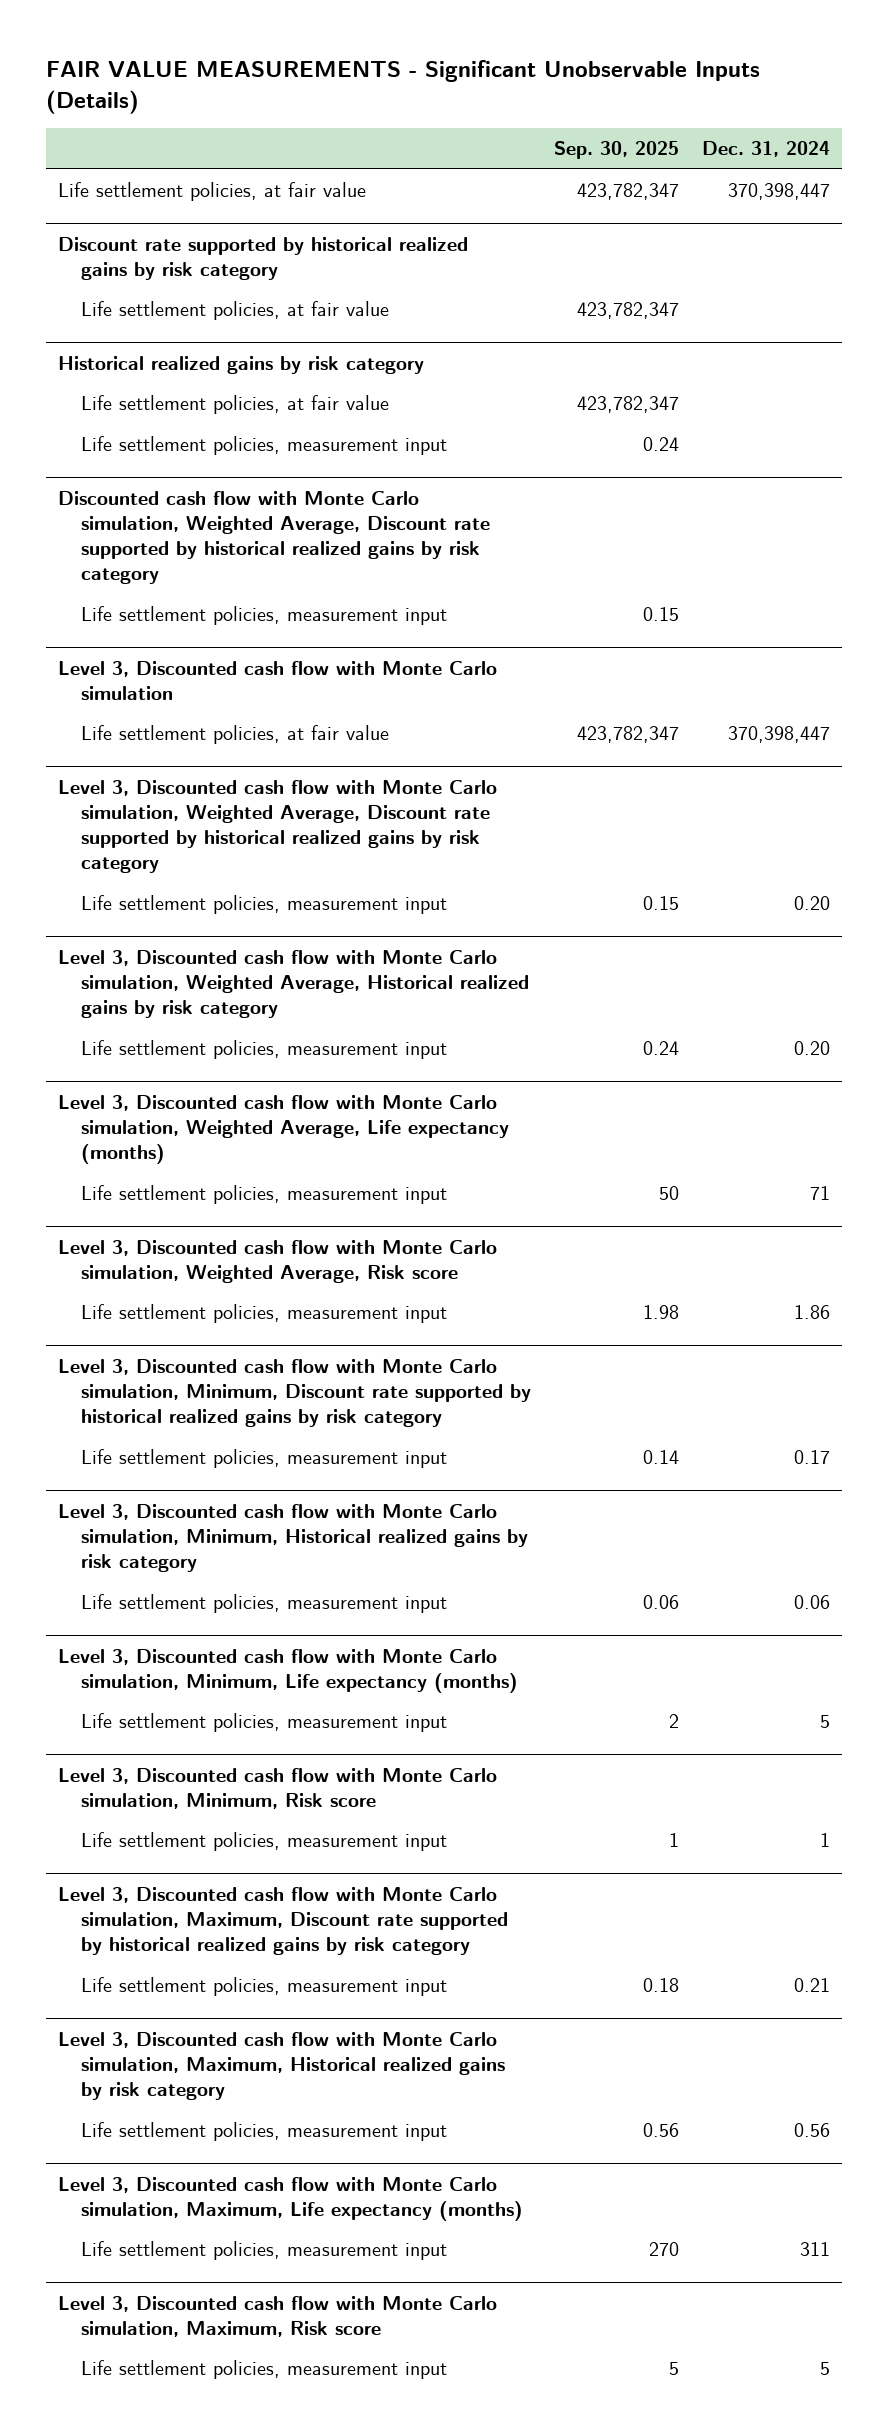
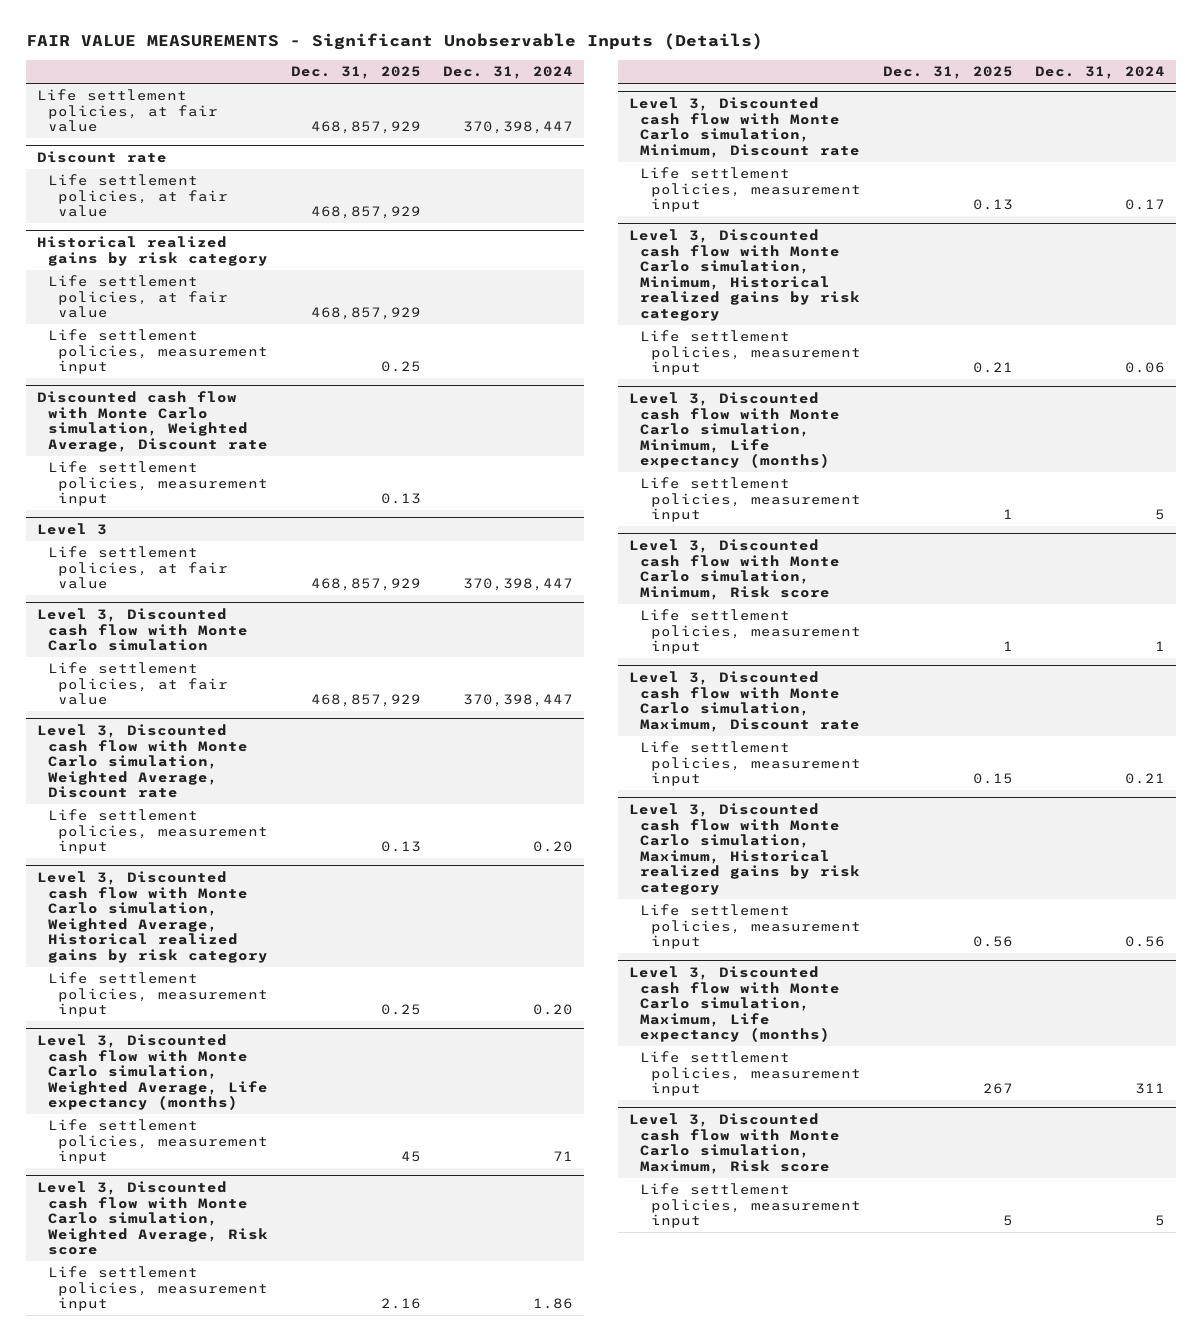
- | Sep. 30, 2025 | Dec. 31, 2024
+ | Dec. 31, 2025 | Dec. 31, 2024
- Discount rate supported by historical realized gains by risk category
+ Discount rate
- Discounted cash flow with Monte Carlo simulation, Weighted Average, Discount rate supported by historical realized gains by risk category
+ Discounted cash flow with Monte Carlo simulation, Weighted Average, Discount rate
+ Level 3
+ Life settlement policies, at fair value | 468,857,929 | 370,398,447
- Level 3, Discounted cash flow with Monte Carlo simulation, Weighted Average, Discount rate supported by historical realized gains by risk category
+ Level 3, Discounted cash flow with Monte Carlo simulation, Weighted Average, Discount rate
- Level 3, Discounted cash flow with Monte Carlo simulation, Minimum, Discount rate supported by historical realized gains by risk category
+ Level 3, Discounted cash flow with Monte Carlo simulation, Minimum, Discount rate
- Level 3, Discounted cash flow with Monte Carlo simulation, Maximum, Discount rate supported by historical realized gains by risk category
+ Level 3, Discounted cash flow with Monte Carlo simulation, Maximum, Discount rate

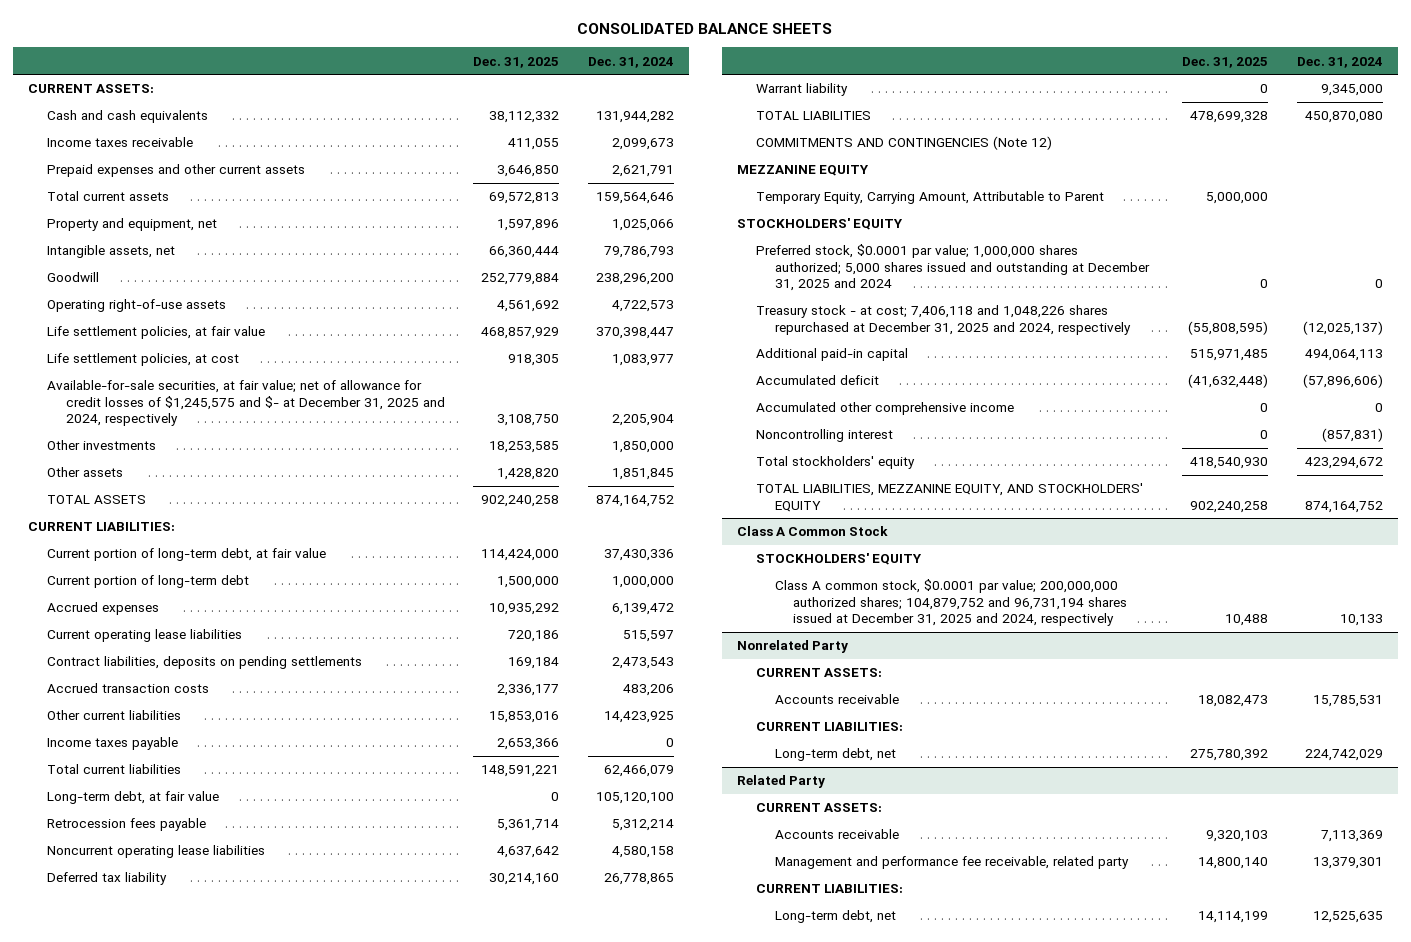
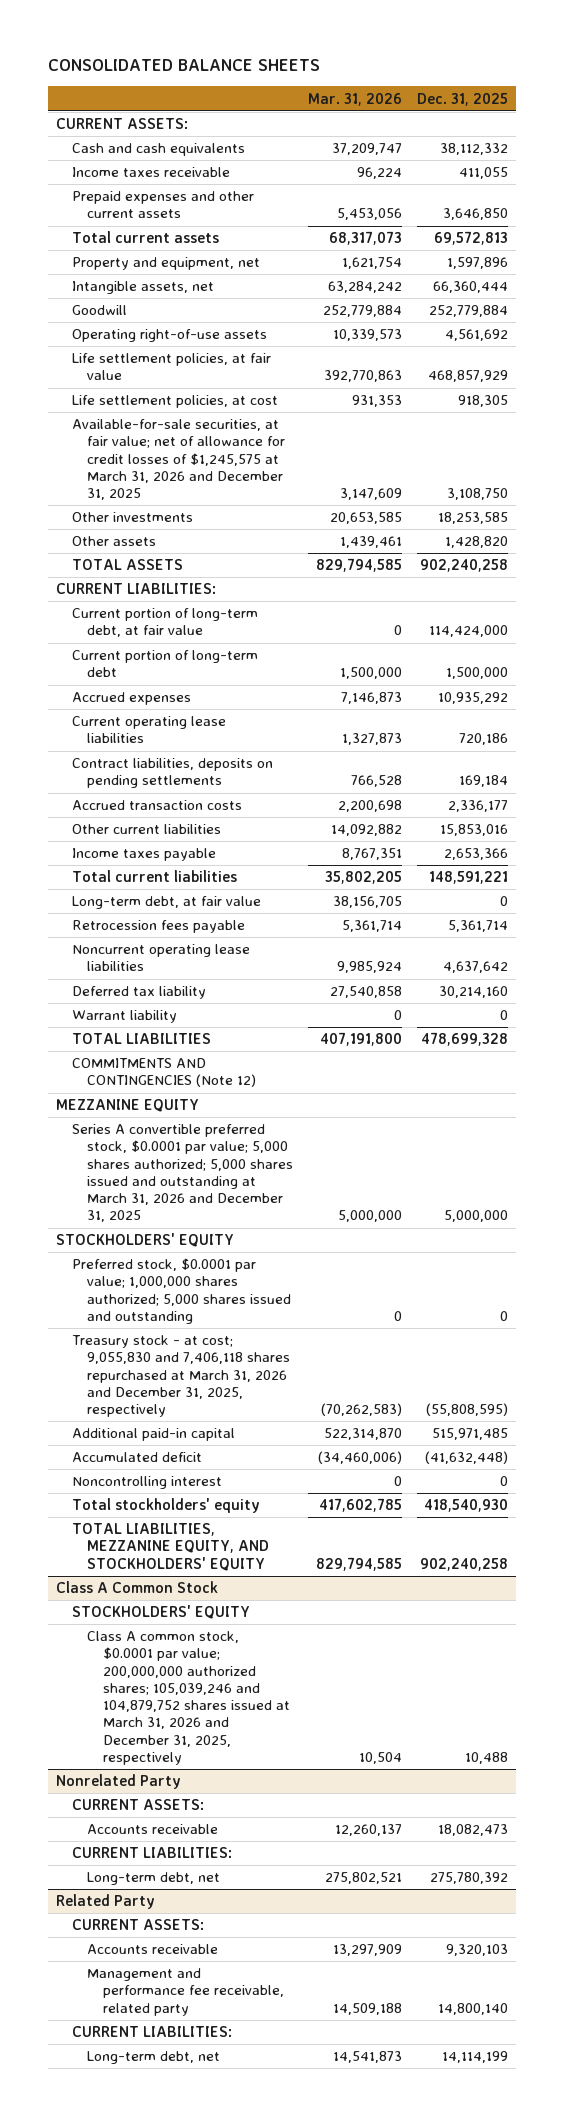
- | Dec. 31, 2025 | Dec. 31, 2024
+ | Mar. 31, 2026 | Dec. 31, 2025
- Available-for-sale securities, at fair value; net of allowance for credit losses of $1,245,575 and $- at December 31, 2025 and 2024, respectively | 3,108,750 | 2,205,904
+ Available-for-sale securities, at fair value; net of allowance for credit losses of $1,245,575 at March 31, 2026 and December 31, 2025 | 3,147,609 | 3,108,750
- Temporary Equity, Carrying Amount, Attributable to Parent | 5,000,000 |
+ Series A convertible preferred stock, $0.0001 par value; 5,000 shares authorized; 5,000 shares issued and outstanding at March 31, 2026 and December 31, 2025 | 5,000,000 | 5,000,000
- Preferred stock, $0.0001 par value; 1,000,000 shares authorized; 5,000 shares issued and outstanding at December 31, 2025 and 2024 | 0 | 0
- Treasury stock - at cost; 7,406,118 and 1,048,226 shares repurchased at December 31, 2025 and 2024, respectively | (55,808,595) | (12,025,137)
+ Preferred stock, $0.0001 par value; 1,000,000 shares authorized; 5,000 shares issued and outstanding | 0 | 0
+ Treasury stock - at cost; 9,055,830 and 7,406,118 shares repurchased at March 31, 2026 and December 31, 2025, respectively | (70,262,583) | (55,808,595)
- Accumulated other comprehensive income | 0 | 0
@ Class A Common Stock
- Class A common stock, $0.0001 par value; 200,000,000 authorized shares; 104,879,752 and 96,731,194 shares issued at December 31, 2025 and 2024, respectively | 10,488 | 10,133
+ Class A common stock, $0.0001 par value; 200,000,000 authorized shares; 105,039,246 and 104,879,752 shares issued at March 31, 2026 and December 31, 2025, respectively | 10,504 | 10,488

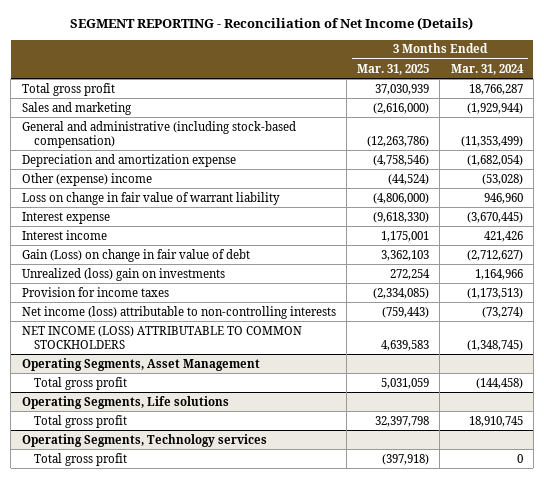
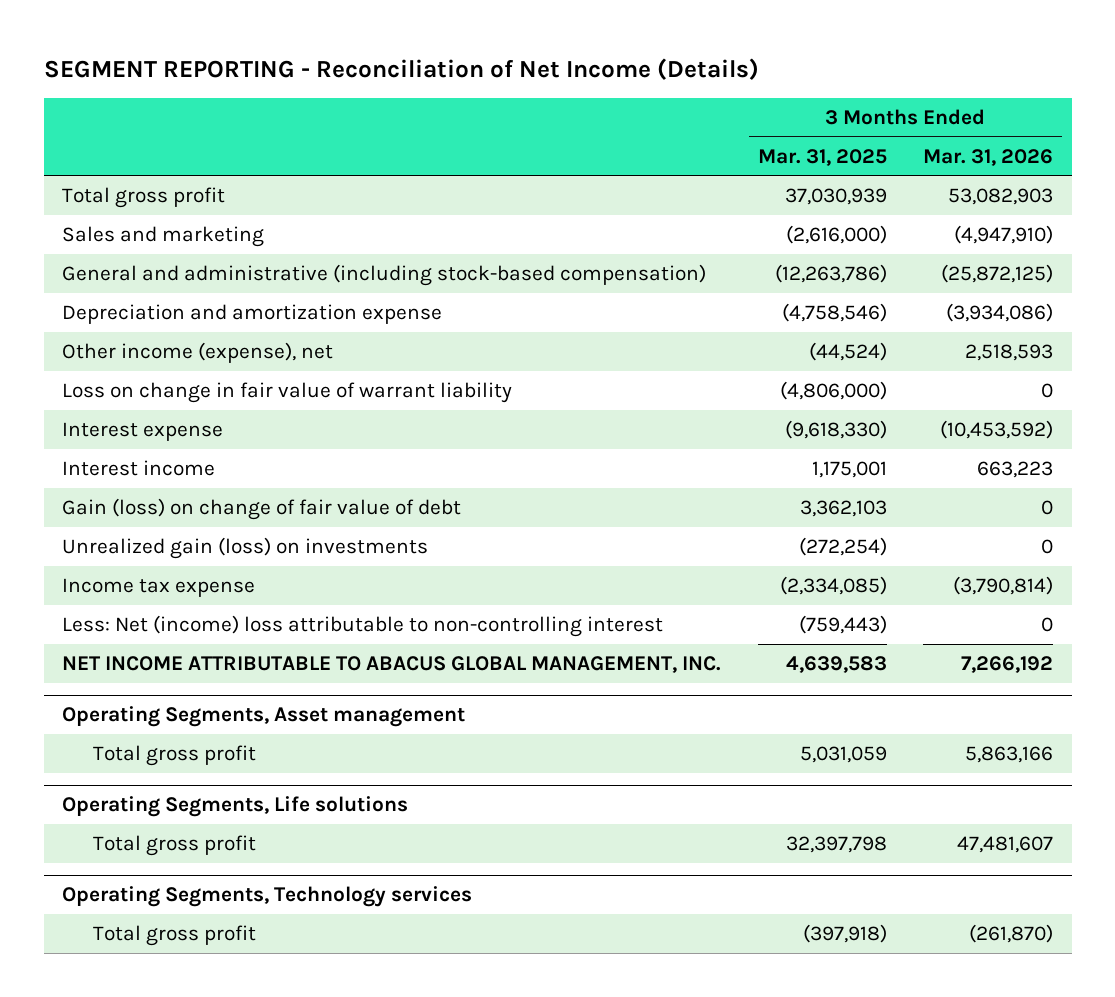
- | 3 Months Ended Mar. 31, 2025 | 3 Months Ended Mar. 31, 2024
+ | 3 Months Ended Mar. 31, 2025 | 3 Months Ended Mar. 31, 2026
- Other (expense) income | (44,524) | (53,028)
+ Other income (expense), net | (44,524) | 2,518,593
- Gain (Loss) on change in fair value of debt | 3,362,103 | (2,712,627)
- Unrealized (loss) gain on investments | 272,254 | 1,164,966
- Provision for income taxes | (2,334,085) | (1,173,513)
- Net income (loss) attributable to non-controlling interests | (759,443) | (73,274)
- NET INCOME (LOSS) ATTRIBUTABLE TO COMMON STOCKHOLDERS | 4,639,583 | (1,348,745)
- Operating Segments, Asset Management
+ Gain (loss) on change of fair value of debt | 3,362,103 | 0
+ Unrealized gain (loss) on investments | (272,254) | 0
+ Income tax expense | (2,334,085) | (3,790,814)
+ Less: Net (income) loss attributable to non-controlling interest | (759,443) | 0
+ NET INCOME ATTRIBUTABLE TO ABACUS GLOBAL MANAGEMENT, INC. | 4,639,583 | 7,266,192
+ Operating Segments, Asset management

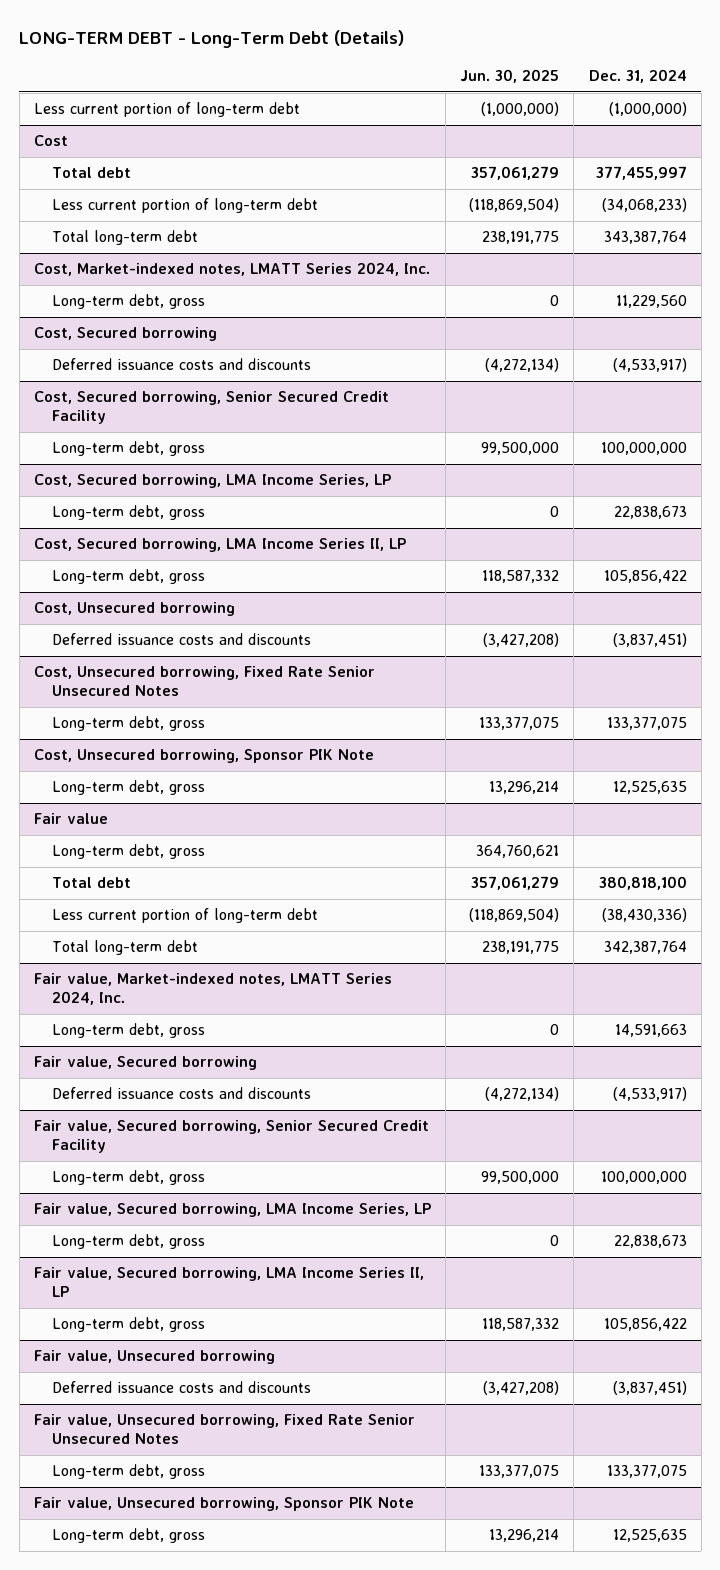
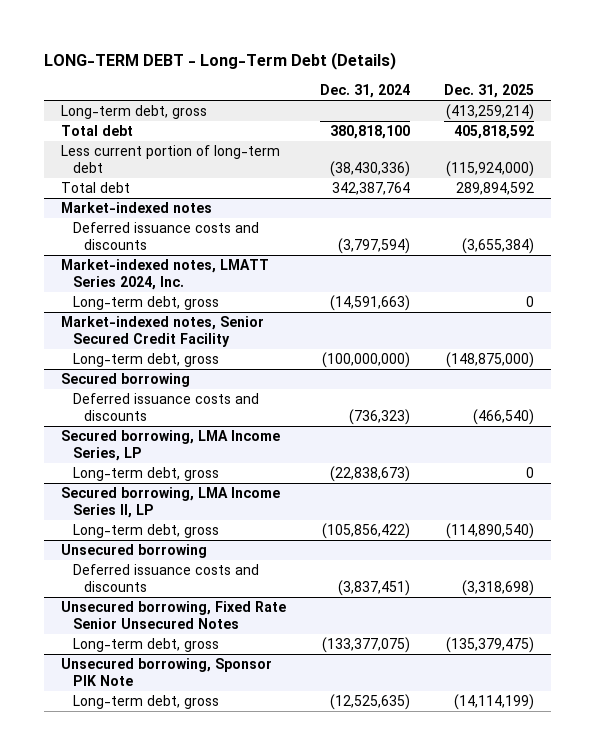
- | Jun. 30, 2025 | Dec. 31, 2024
+ | Dec. 31, 2024 | Dec. 31, 2025
- Less current portion of long-term debt | (1,000,000) | (1,000,000)
- Cost
- Total debt | 357,061,279 | 377,455,997
- Less current portion of long-term debt | (118,869,504) | (34,068,233)
- Total long-term debt | 238,191,775 | 343,387,764
- Cost, Market-indexed notes, LMATT Series 2024, Inc.
- Long-term debt, gross | 0 | 11,229,560
- Cost, Secured borrowing
- Deferred issuance costs and discounts | (4,272,134) | (4,533,917)
- Cost, Secured borrowing, Senior Secured Credit Facility
- Long-term debt, gross | 99,500,000 | 100,000,000
- Cost, Secured borrowing, LMA Income Series, LP
- Long-term debt, gross | 0 | 22,838,673
- Cost, Secured borrowing, LMA Income Series II, LP
- Long-term debt, gross | 118,587,332 | 105,856,422
- Cost, Unsecured borrowing
- Deferred issuance costs and discounts | (3,427,208) | (3,837,451)
- Cost, Unsecured borrowing, Fixed Rate Senior Unsecured Notes
- Long-term debt, gross | 133,377,075 | 133,377,075
- Cost, Unsecured borrowing, Sponsor PIK Note
- Long-term debt, gross | 13,296,214 | 12,525,635
- Fair value
- Total long-term debt | 238,191,775 | 342,387,764
- Fair value, Market-indexed notes, LMATT Series 2024, Inc.
- Long-term debt, gross | 0 | 14,591,663
- Fair value, Secured borrowing
- Deferred issuance costs and discounts | (4,272,134) | (4,533,917)
- Fair value, Secured borrowing, Senior Secured Credit Facility
- Long-term debt, gross | 99,500,000 | 100,000,000
- Fair value, Secured borrowing, LMA Income Series, LP
- Long-term debt, gross | 0 | 22,838,673
- Fair value, Secured borrowing, LMA Income Series II, LP
- Long-term debt, gross | 118,587,332 | 105,856,422
- Fair value, Unsecured borrowing
+ Total debt | 342,387,764 | 289,894,592
+ Market-indexed notes
+ Deferred issuance costs and discounts | (3,797,594) | (3,655,384)
+ Market-indexed notes, LMATT Series 2024, Inc.
+ Long-term debt, gross | (14,591,663) | 0
+ Market-indexed notes, Senior Secured Credit Facility
+ Long-term debt, gross | (100,000,000) | (148,875,000)
+ Secured borrowing
+ Deferred issuance costs and discounts | (736,323) | (466,540)
+ Secured borrowing, LMA Income Series, LP
+ Long-term debt, gross | (22,838,673) | 0
+ Secured borrowing, LMA Income Series II, LP
+ Long-term debt, gross | (105,856,422) | (114,890,540)
+ Unsecured borrowing
- Fair value, Unsecured borrowing, Fixed Rate Senior Unsecured Notes
- Long-term debt, gross | 133,377,075 | 133,377,075
- Fair value, Unsecured borrowing, Sponsor PIK Note
- Long-term debt, gross | 13,296,214 | 12,525,635
+ Unsecured borrowing, Fixed Rate Senior Unsecured Notes
+ Long-term debt, gross | (133,377,075) | (135,379,475)
+ Unsecured borrowing, Sponsor PIK Note
+ Long-term debt, gross | (12,525,635) | (14,114,199)

